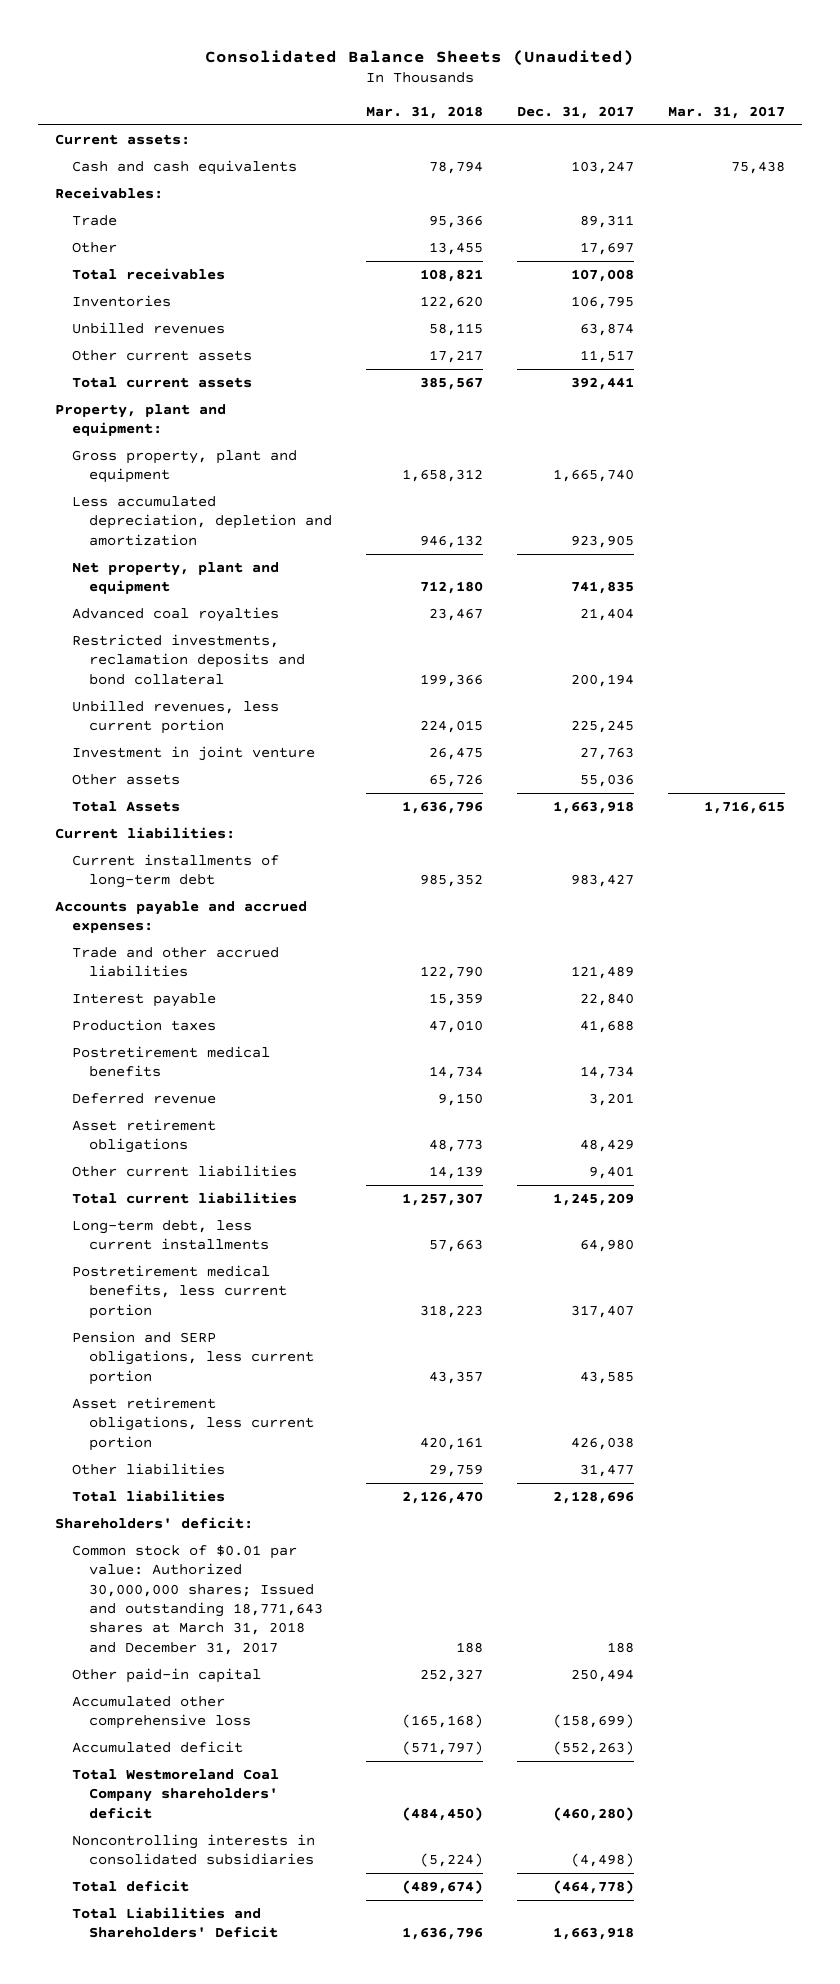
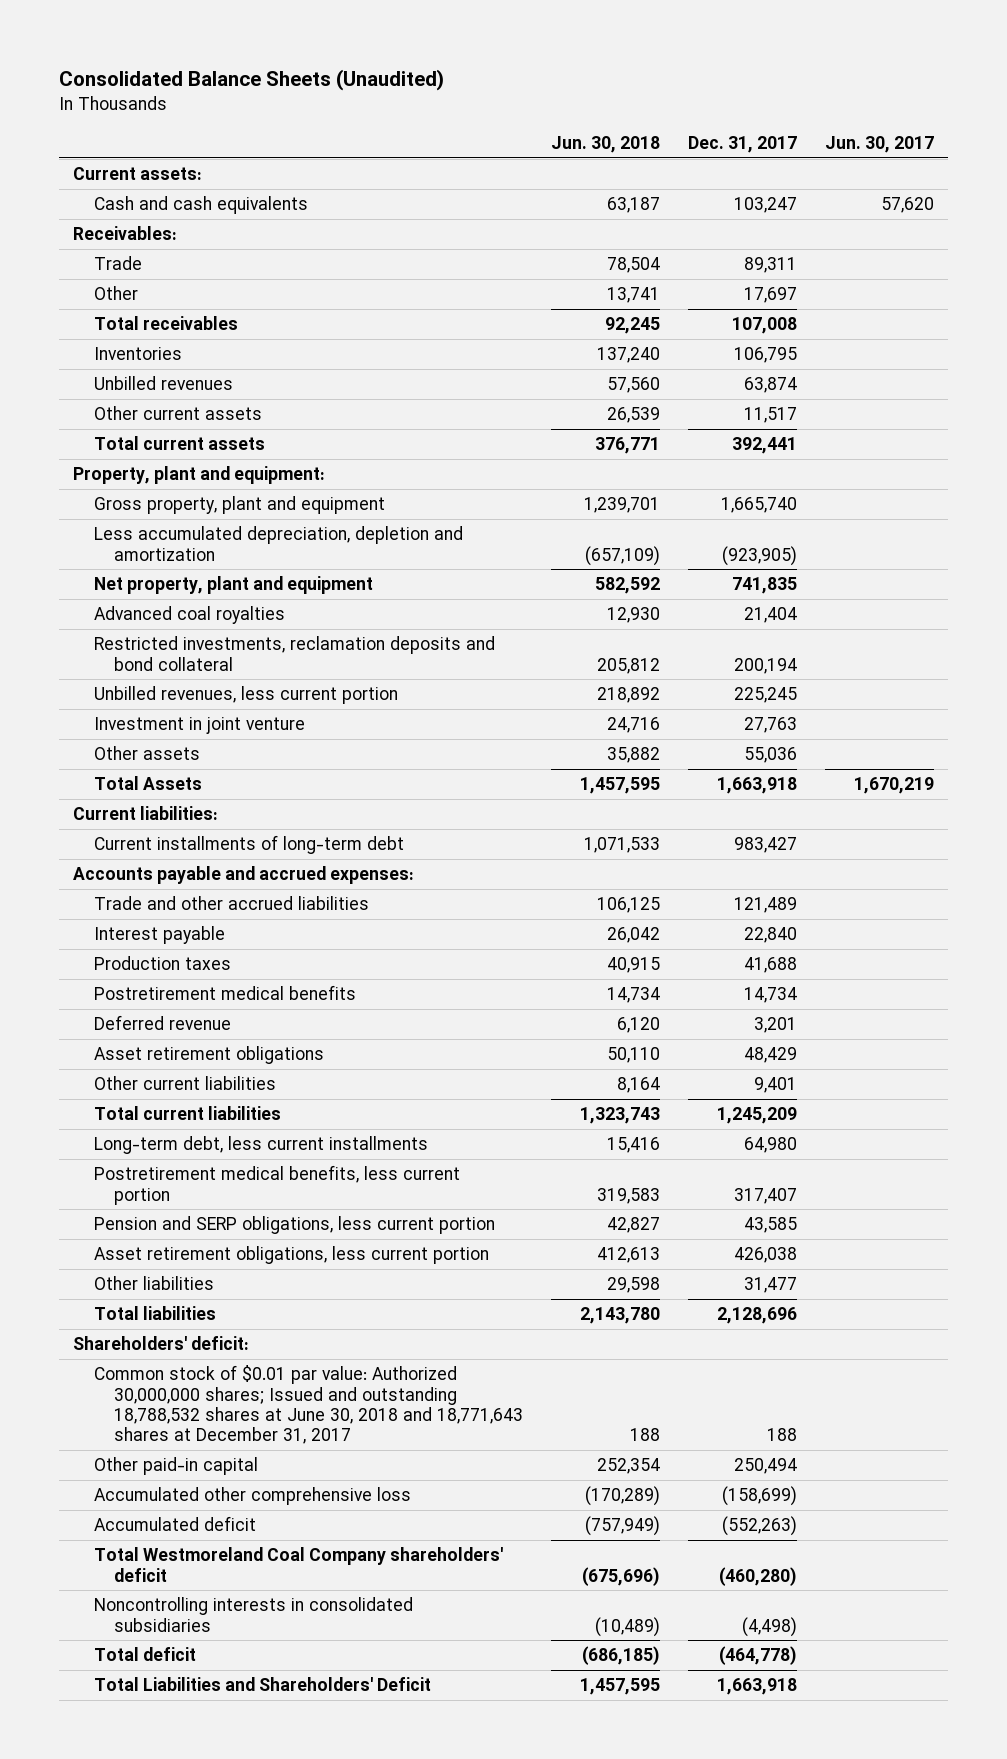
- | Mar. 31, 2018 | Dec. 31, 2017 | Mar. 31, 2017
+ | Jun. 30, 2018 | Dec. 31, 2017 | Jun. 30, 2017
- Less accumulated depreciation, depletion and amortization | 946,132 | 923,905 |
+ Less accumulated depreciation, depletion and amortization | (657,109) | (923,905) |
- Common stock of $0.01 par value: Authorized 30,000,000 shares; Issued and outstanding 18,771,643 shares at March 31, 2018 and December 31, 2017 | 188 | 188 |
+ Common stock of $0.01 par value: Authorized 30,000,000 shares; Issued and outstanding 18,788,532 shares at June 30, 2018 and 18,771,643 shares at December 31, 2017 | 188 | 188 |

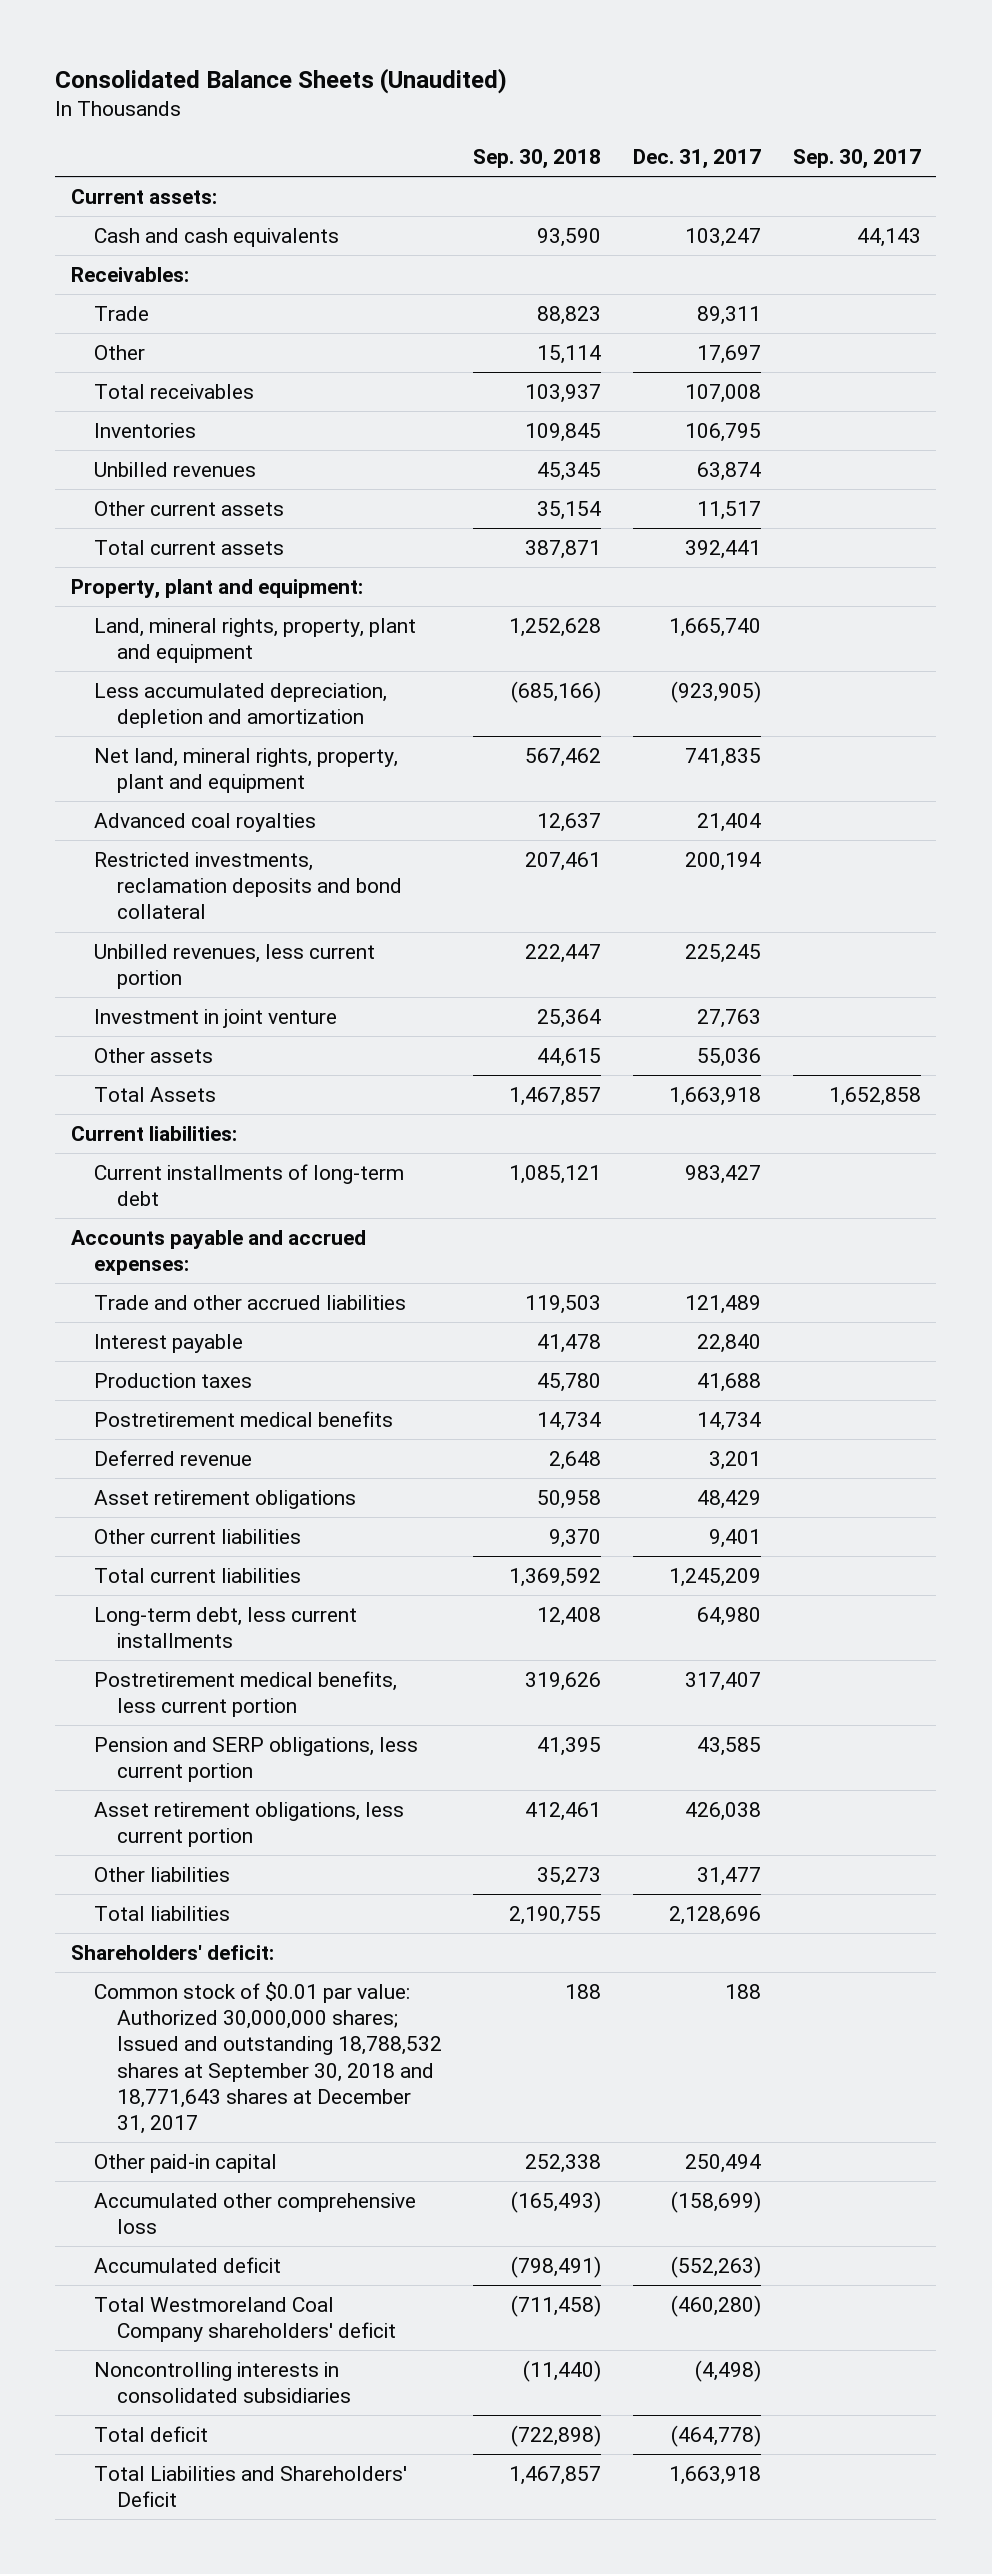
- | Jun. 30, 2018 | Dec. 31, 2017 | Jun. 30, 2017
+ | Sep. 30, 2018 | Dec. 31, 2017 | Sep. 30, 2017
- Gross property, plant and equipment | 1,239,701 | 1,665,740 |
+ Land, mineral rights, property, plant and equipment | 1,252,628 | 1,665,740 |
- Net property, plant and equipment | 582,592 | 741,835 |
+ Net land, mineral rights, property, plant and equipment | 567,462 | 741,835 |
- Common stock of $0.01 par value: Authorized 30,000,000 shares; Issued and outstanding 18,788,532 shares at June 30, 2018 and 18,771,643 shares at December 31, 2017 | 188 | 188 |
+ Common stock of $0.01 par value: Authorized 30,000,000 shares; Issued and outstanding 18,788,532 shares at September 30, 2018 and 18,771,643 shares at December 31, 2017 | 188 | 188 |

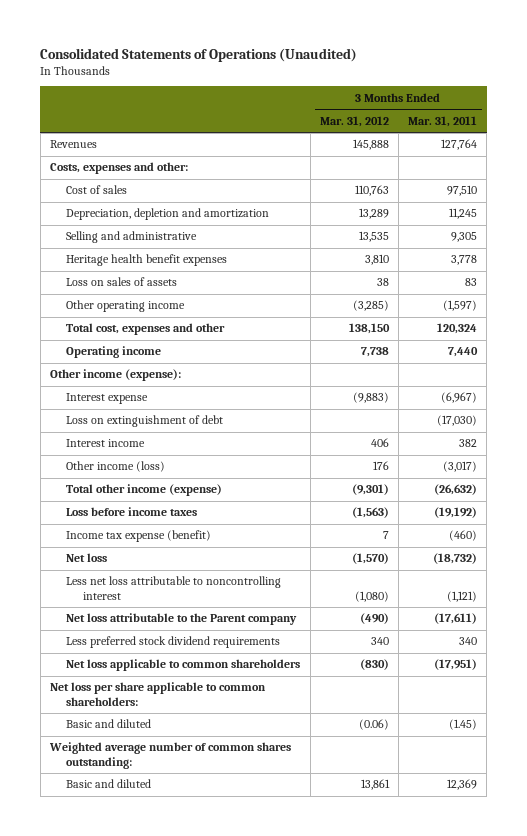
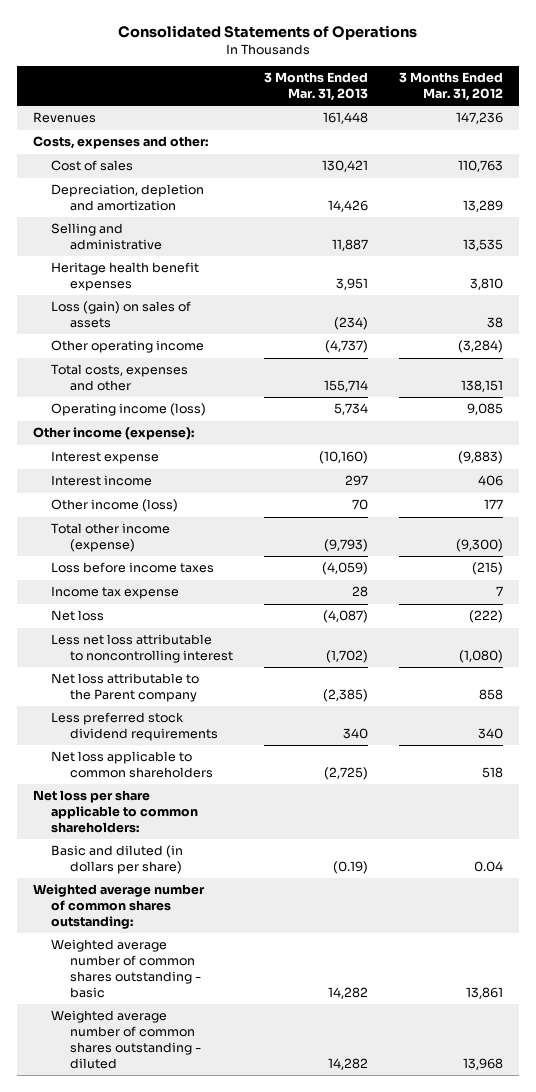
- Consolidated Statements of Operations (Unaudited)
+ Consolidated Statements of Operations
- | 3 Months Ended Mar. 31, 2012 | 3 Months Ended Mar. 31, 2011
+ | 3 Months Ended Mar. 31, 2013 | 3 Months Ended Mar. 31, 2012
- Revenues | 145,888 | 127,764
+ Revenues | 161,448 | 147,236
- Loss on sales of assets | 38 | 83
- Other operating income | (3,285) | (1,597)
- Total cost, expenses and other | 138,150 | 120,324
- Operating income | 7,738 | 7,440
+ Loss (gain) on sales of assets | (234) | 38
+ Other operating income | (4,737) | (3,284)
+ Total costs, expenses and other | 155,714 | 138,151
+ Operating income (loss) | 5,734 | 9,085
- Loss on extinguishment of debt | | (17,030)
- Other income (loss) | 176 | (3,017)
- Total other income (expense) | (9,301) | (26,632)
- Loss before income taxes | (1,563) | (19,192)
- Income tax expense (benefit) | 7 | (460)
- Net loss | (1,570) | (18,732)
+ Other income (loss) | 70 | 177
+ Total other income (expense) | (9,793) | (9,300)
+ Loss before income taxes | (4,059) | (215)
+ Income tax expense | 28 | 7
+ Net loss | (4,087) | (222)
- Net loss attributable to the Parent company | (490) | (17,611)
+ Net loss attributable to the Parent company | (2,385) | 858
- Net loss applicable to common shareholders | (830) | (17,951)
+ Net loss applicable to common shareholders | (2,725) | 518
- Basic and diluted | (0.06) | (1.45)
+ Basic and diluted (in dollars per share) | (0.19) | 0.04
- Basic and diluted | 13,861 | 12,369
+ Weighted average number of common shares outstanding - basic | 14,282 | 13,861
+ Weighted average number of common shares outstanding - diluted | 14,282 | 13,968

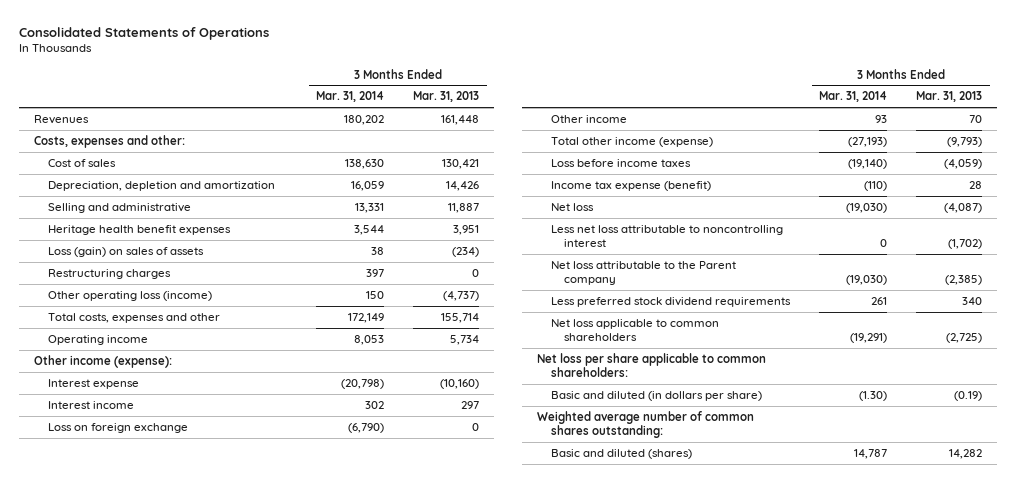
- | 3 Months Ended Mar. 31, 2013 | 3 Months Ended Mar. 31, 2012
+ | 3 Months Ended Mar. 31, 2014 | 3 Months Ended Mar. 31, 2013
- Other operating income | (4,737) | (3,284)
+ Restructuring charges | 397 | 0
+ Other operating loss (income) | 150 | (4,737)
- Operating income (loss) | 5,734 | 9,085
+ Operating income | 8,053 | 5,734
- Other income (loss) | 70 | 177
+ Loss on foreign exchange | (6,790) | 0
+ Other income | 93 | 70
- Income tax expense | 28 | 7
+ Income tax expense (benefit) | (110) | 28
- Weighted average number of common shares outstanding - basic | 14,282 | 13,861
- Weighted average number of common shares outstanding - diluted | 14,282 | 13,968
+ Basic and diluted (shares) | 14,787 | 14,282

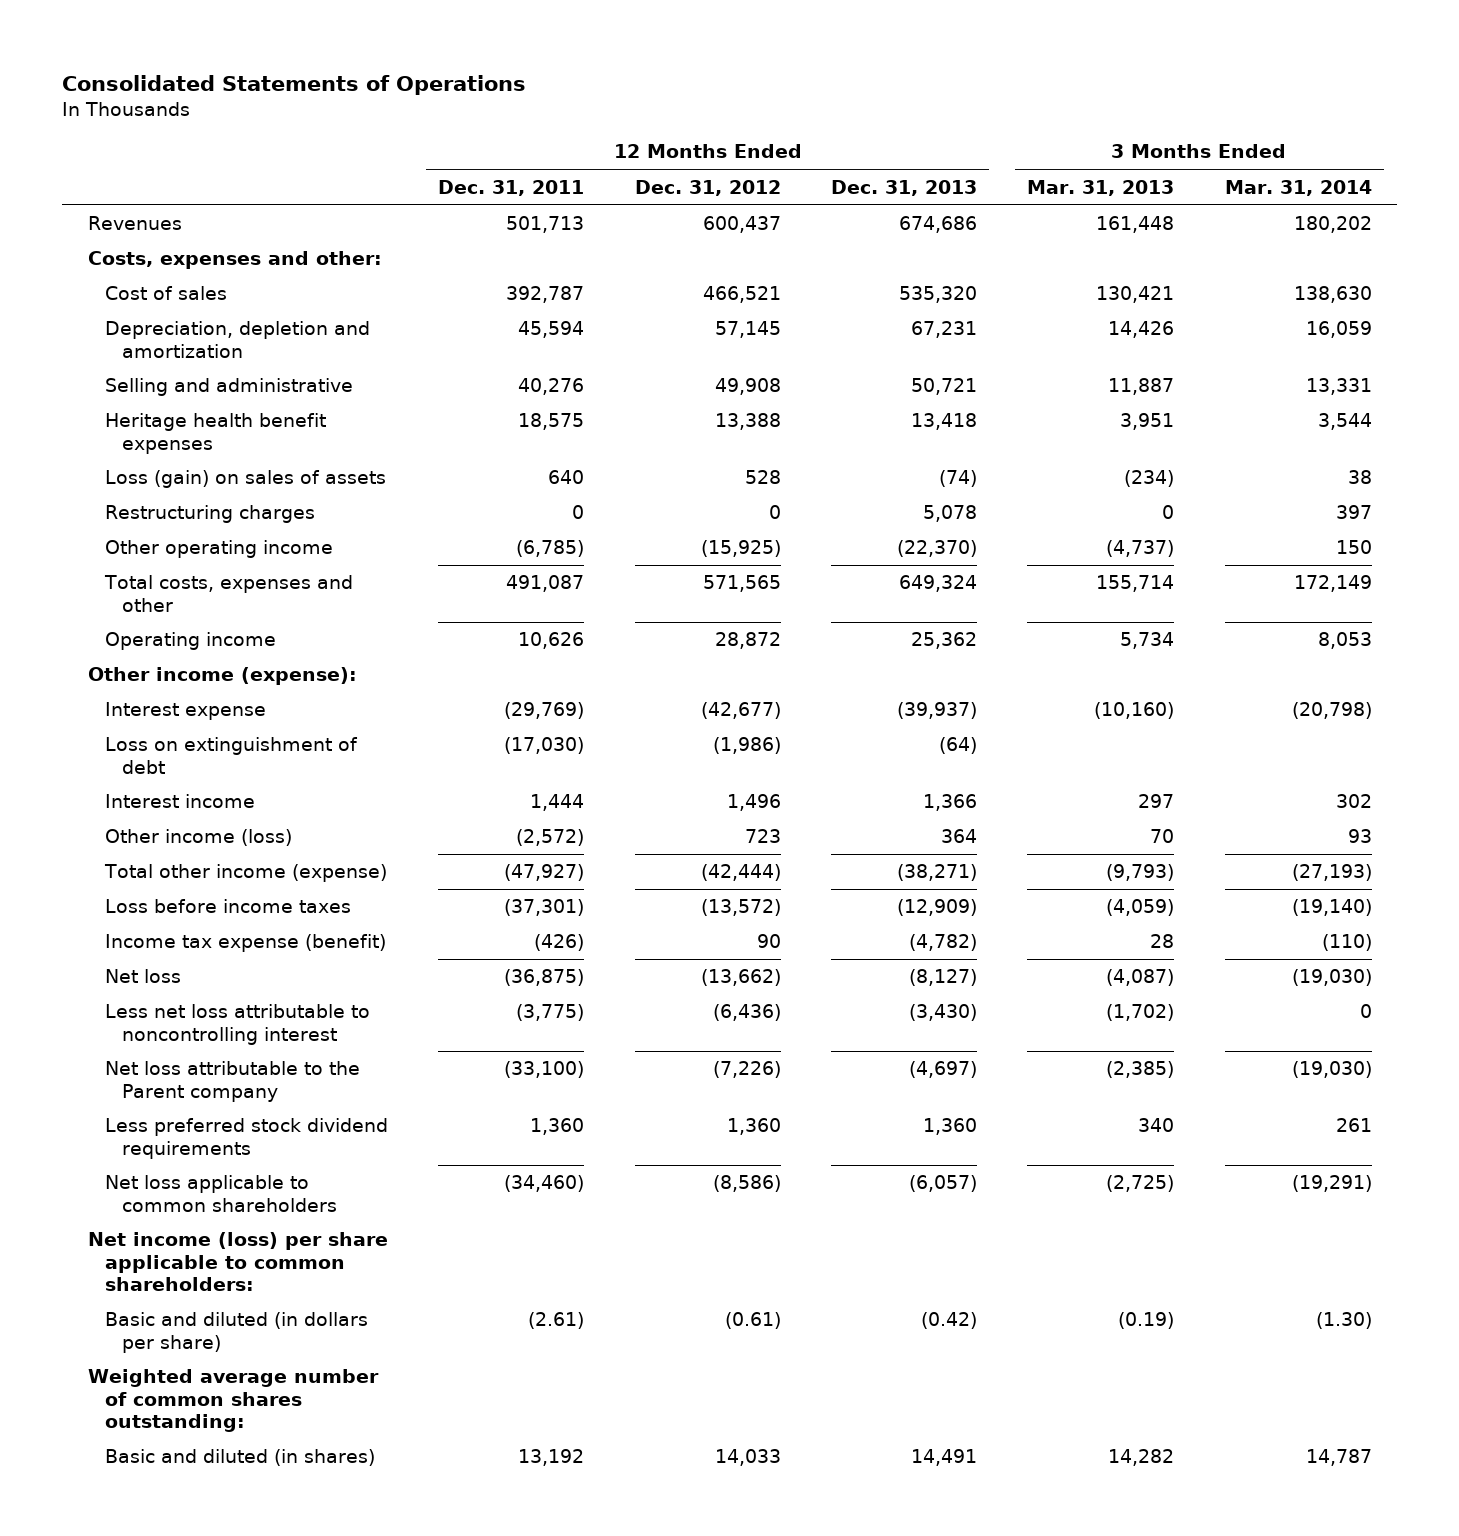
- | 3 Months Ended Mar. 31, 2014 | 3 Months Ended Mar. 31, 2013
+ | 12 Months Ended Dec. 31, 2011 | 12 Months Ended Dec. 31, 2012 | 12 Months Ended Dec. 31, 2013 | 3 Months Ended Mar. 31, 2013 | 3 Months Ended Mar. 31, 2014
- Other operating loss (income) | 150 | (4,737)
+ Other operating income | (6,785) | (15,925) | (22,370) | (4,737) | 150
+ Loss on extinguishment of debt | (17,030) | (1,986) | (64) | |
- Loss on foreign exchange | (6,790) | 0
- Other income | 93 | 70
+ Other income (loss) | (2,572) | 723 | 364 | 70 | 93
- Net loss per share applicable to common shareholders:
+ Net income (loss) per share applicable to common shareholders:
- Basic and diluted (shares) | 14,787 | 14,282
+ Basic and diluted (in shares) | 13,192 | 14,033 | 14,491 | 14,282 | 14,787

